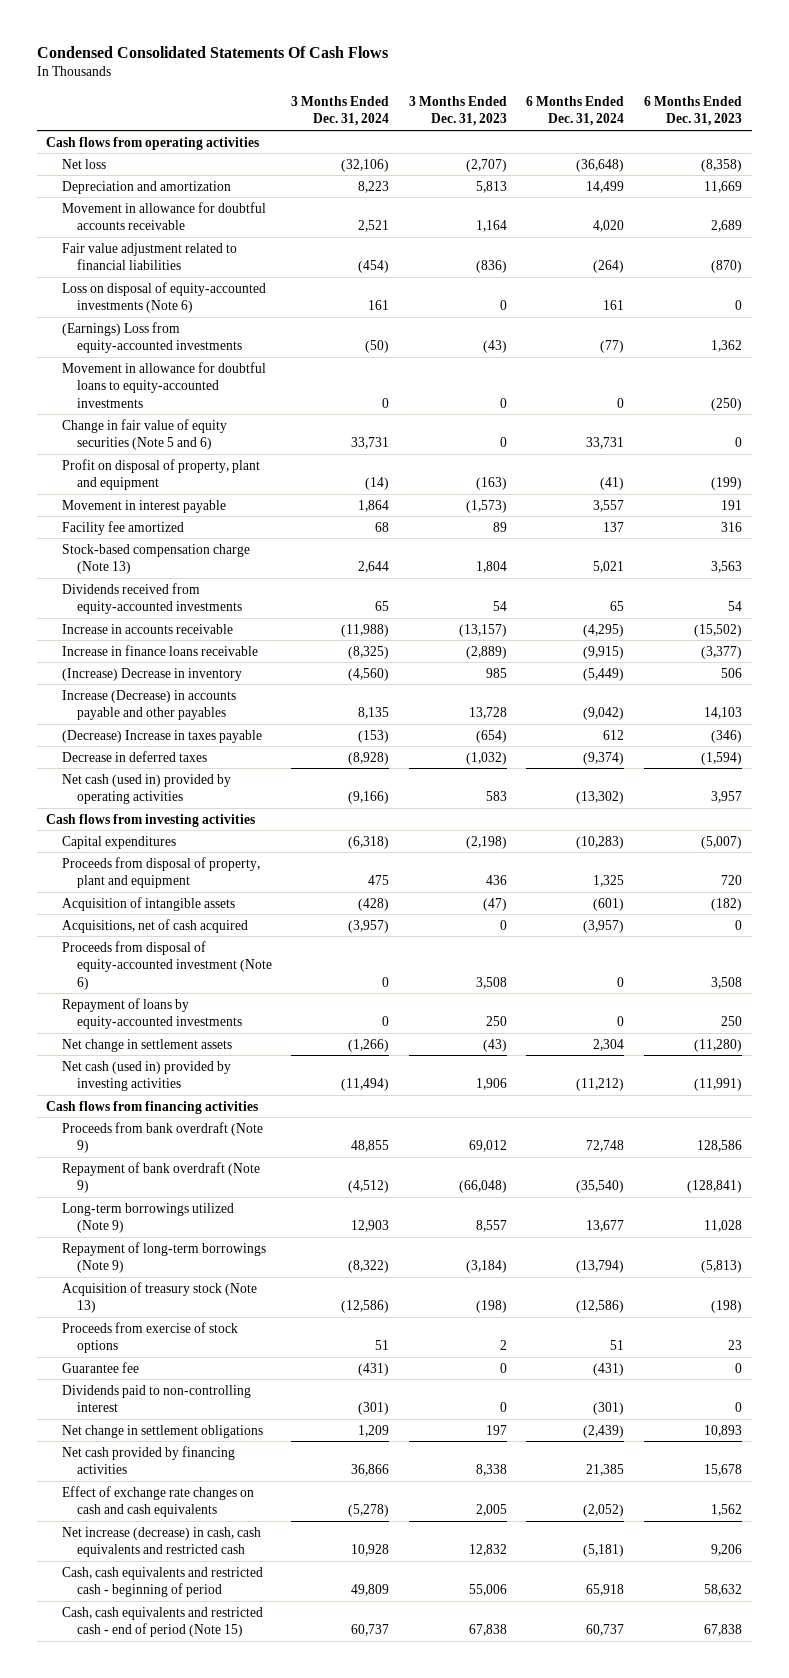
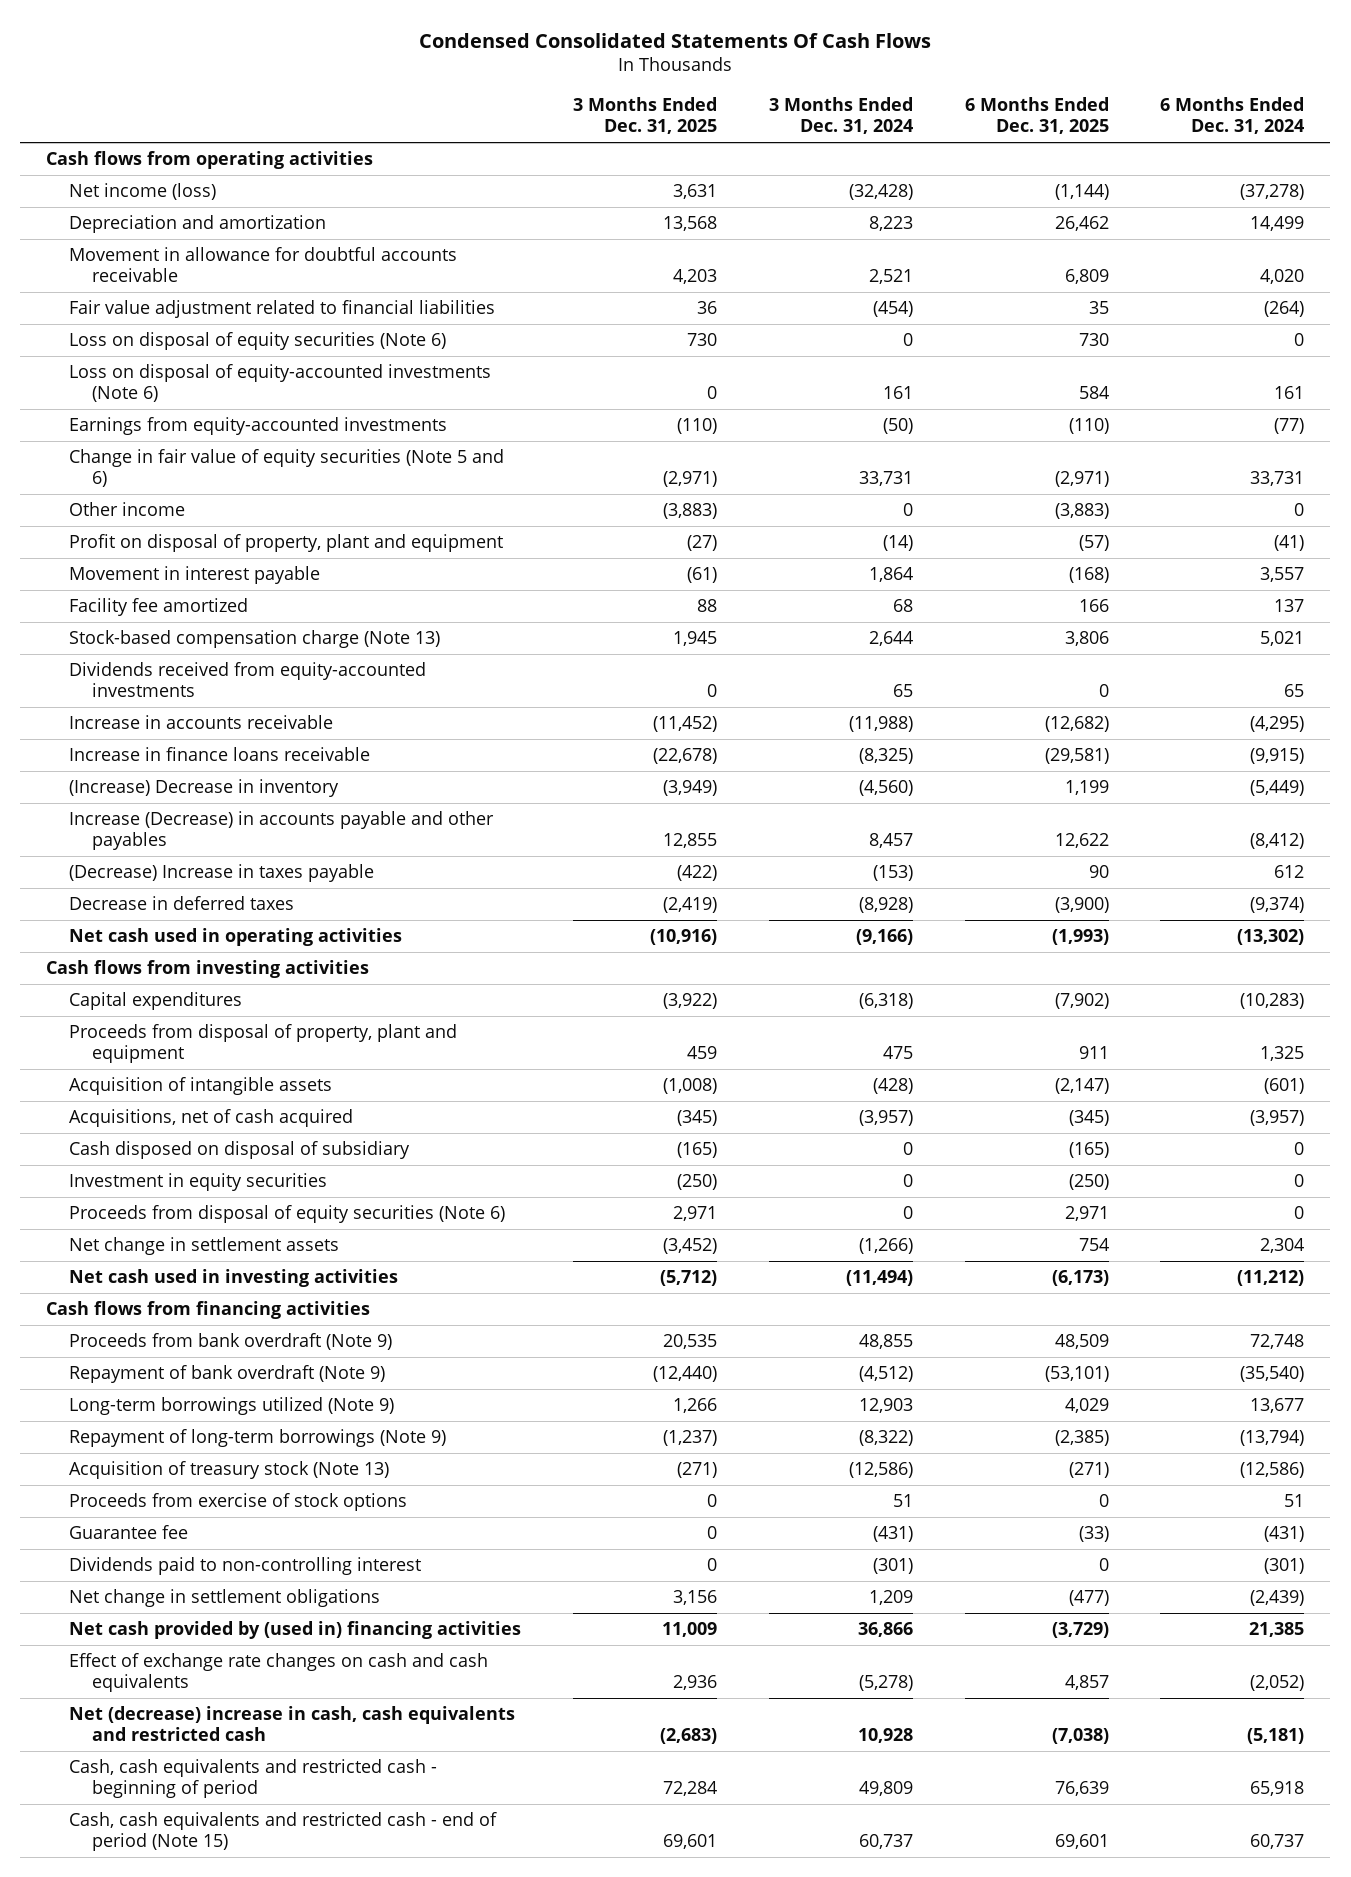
- | 3 Months Ended Dec. 31, 2024 | 3 Months Ended Dec. 31, 2023 | 6 Months Ended Dec. 31, 2024 | 6 Months Ended Dec. 31, 2023
+ | 3 Months Ended Dec. 31, 2025 | 3 Months Ended Dec. 31, 2024 | 6 Months Ended Dec. 31, 2025 | 6 Months Ended Dec. 31, 2024
- Net loss | (32,106) | (2,707) | (36,648) | (8,358)
+ Net income (loss) | 3,631 | (32,428) | (1,144) | (37,278)
+ Loss on disposal of equity securities (Note 6) | 730 | 0 | 730 | 0
- (Earnings) Loss from equity-accounted investments | (50) | (43) | (77) | 1,362
- Movement in allowance for doubtful loans to equity-accounted investments | 0 | 0 | 0 | (250)
+ Earnings from equity-accounted investments | (110) | (50) | (110) | (77)
+ Other income | (3,883) | 0 | (3,883) | 0
- Increase (Decrease) in accounts payable and other payables | 8,135 | 13,728 | (9,042) | 14,103
+ Increase (Decrease) in accounts payable and other payables | 12,855 | 8,457 | 12,622 | (8,412)
- Net cash (used in) provided by operating activities | (9,166) | 583 | (13,302) | 3,957
+ Net cash used in operating activities | (10,916) | (9,166) | (1,993) | (13,302)
- Proceeds from disposal of equity-accounted investment (Note 6) | 0 | 3,508 | 0 | 3,508
- Repayment of loans by equity-accounted investments | 0 | 250 | 0 | 250
+ Cash disposed on disposal of subsidiary | (165) | 0 | (165) | 0
+ Investment in equity securities | (250) | 0 | (250) | 0
+ Proceeds from disposal of equity securities (Note 6) | 2,971 | 0 | 2,971 | 0
- Net cash (used in) provided by investing activities | (11,494) | 1,906 | (11,212) | (11,991)
+ Net cash used in investing activities | (5,712) | (11,494) | (6,173) | (11,212)
- Net cash provided by financing activities | 36,866 | 8,338 | 21,385 | 15,678
+ Net cash provided by (used in) financing activities | 11,009 | 36,866 | (3,729) | 21,385
- Net increase (decrease) in cash, cash equivalents and restricted cash | 10,928 | 12,832 | (5,181) | 9,206
+ Net (decrease) increase in cash, cash equivalents and restricted cash | (2,683) | 10,928 | (7,038) | (5,181)

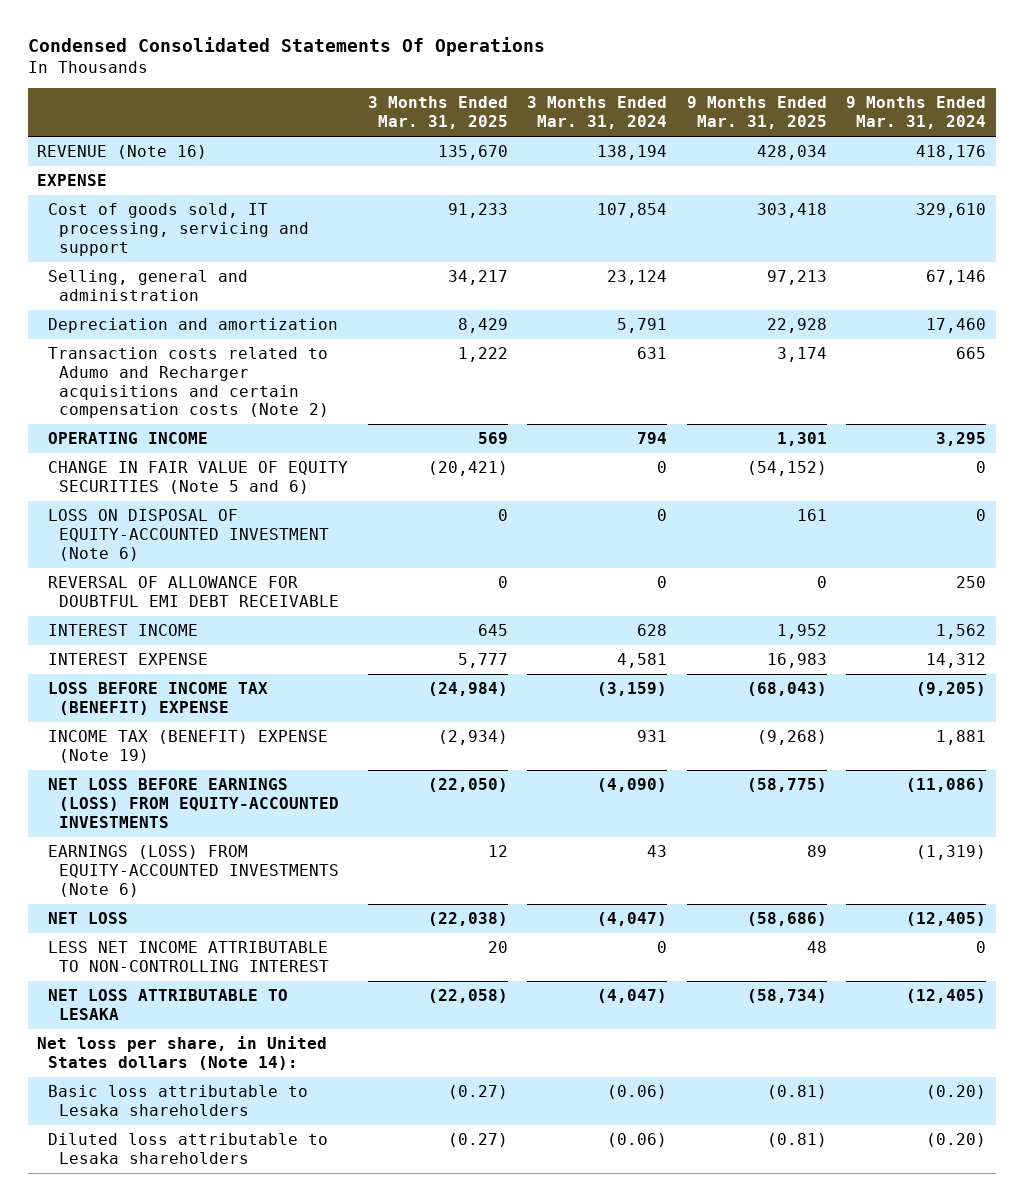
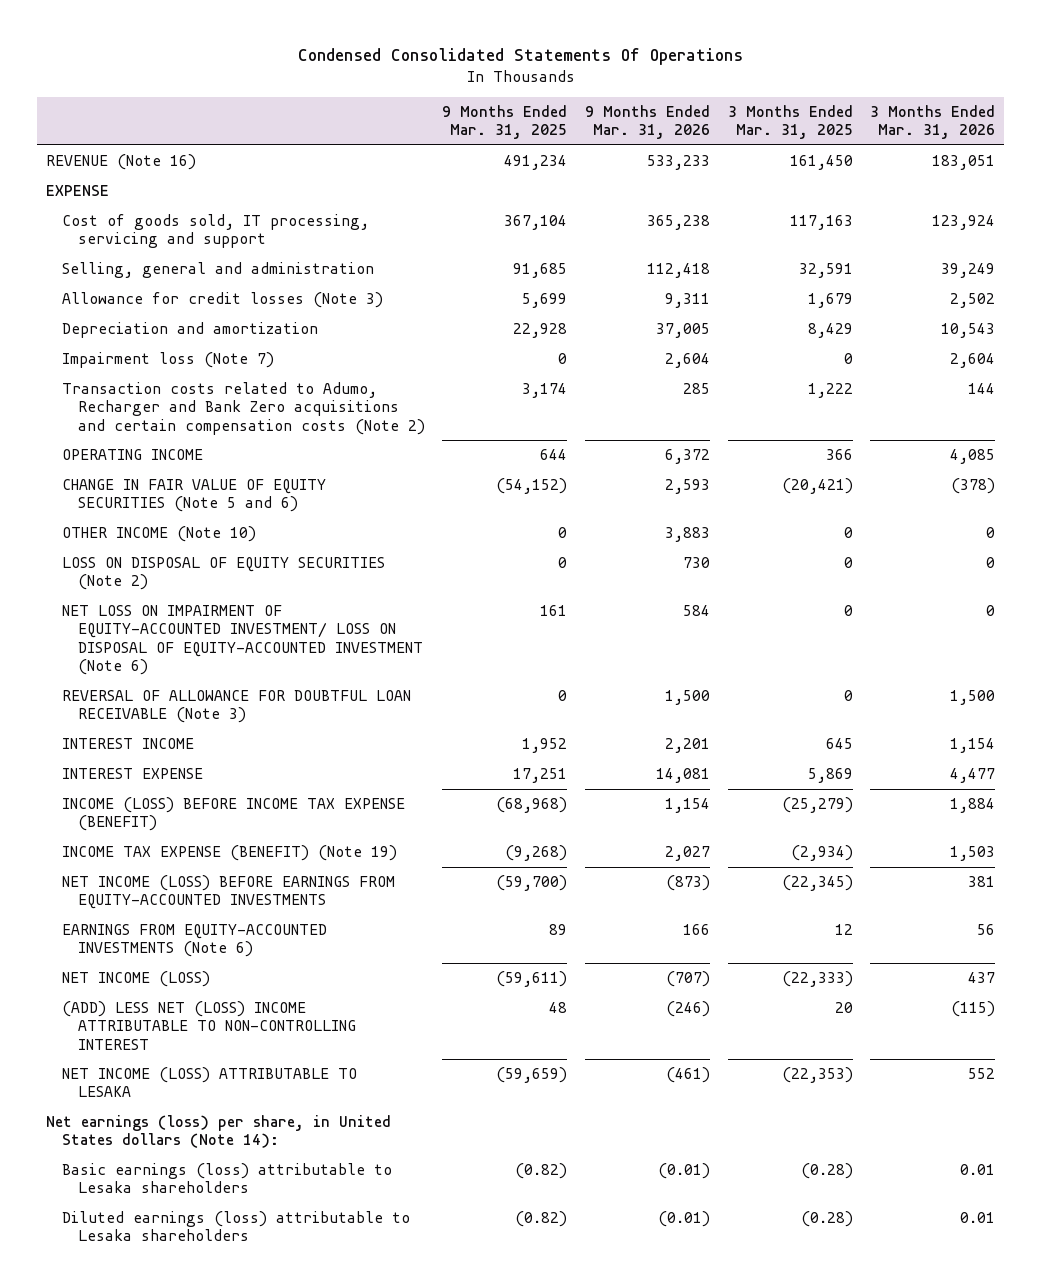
- | 3 Months Ended Mar. 31, 2025 | 3 Months Ended Mar. 31, 2024 | 9 Months Ended Mar. 31, 2025 | 9 Months Ended Mar. 31, 2024
+ | 9 Months Ended Mar. 31, 2025 | 9 Months Ended Mar. 31, 2026 | 3 Months Ended Mar. 31, 2025 | 3 Months Ended Mar. 31, 2026
- REVENUE (Note 16) | 135,670 | 138,194 | 428,034 | 418,176
+ REVENUE (Note 16) | 491,234 | 533,233 | 161,450 | 183,051
- Cost of goods sold, IT processing, servicing and support | 91,233 | 107,854 | 303,418 | 329,610
- Selling, general and administration | 34,217 | 23,124 | 97,213 | 67,146
+ Cost of goods sold, IT processing, servicing and support | 367,104 | 365,238 | 117,163 | 123,924
+ Selling, general and administration | 91,685 | 112,418 | 32,591 | 39,249
+ Allowance for credit losses (Note 3) | 5,699 | 9,311 | 1,679 | 2,502
- Transaction costs related to Adumo and Recharger acquisitions and certain compensation costs (Note 2) | 1,222 | 631 | 3,174 | 665
- OPERATING INCOME | 569 | 794 | 1,301 | 3,295
+ Impairment loss (Note 7) | 0 | 2,604 | 0 | 2,604
+ Transaction costs related to Adumo, Recharger and Bank Zero acquisitions and certain compensation costs (Note 2) | 3,174 | 285 | 1,222 | 144
+ OPERATING INCOME | 644 | 6,372 | 366 | 4,085
- LOSS ON DISPOSAL OF EQUITY-ACCOUNTED INVESTMENT (Note 6) | 0 | 0 | 161 | 0
- REVERSAL OF ALLOWANCE FOR DOUBTFUL EMI DEBT RECEIVABLE | 0 | 0 | 0 | 250
+ OTHER INCOME (Note 10) | 0 | 3,883 | 0 | 0
+ LOSS ON DISPOSAL OF EQUITY SECURITIES (Note 2) | 0 | 730 | 0 | 0
+ NET LOSS ON IMPAIRMENT OF EQUITY-ACCOUNTED INVESTMENT/ LOSS ON DISPOSAL OF EQUITY-ACCOUNTED INVESTMENT (Note 6) | 161 | 584 | 0 | 0
+ REVERSAL OF ALLOWANCE FOR DOUBTFUL LOAN RECEIVABLE (Note 3) | 0 | 1,500 | 0 | 1,500
- INTEREST EXPENSE | 5,777 | 4,581 | 16,983 | 14,312
- LOSS BEFORE INCOME TAX (BENEFIT) EXPENSE | (24,984) | (3,159) | (68,043) | (9,205)
- INCOME TAX (BENEFIT) EXPENSE (Note 19) | (2,934) | 931 | (9,268) | 1,881
- NET LOSS BEFORE EARNINGS (LOSS) FROM EQUITY-ACCOUNTED INVESTMENTS | (22,050) | (4,090) | (58,775) | (11,086)
- EARNINGS (LOSS) FROM EQUITY-ACCOUNTED INVESTMENTS (Note 6) | 12 | 43 | 89 | (1,319)
- NET LOSS | (22,038) | (4,047) | (58,686) | (12,405)
- LESS NET INCOME ATTRIBUTABLE TO NON-CONTROLLING INTEREST | 20 | 0 | 48 | 0
- NET LOSS ATTRIBUTABLE TO LESAKA | (22,058) | (4,047) | (58,734) | (12,405)
- Net loss per share, in United States dollars (Note 14):
- Basic loss attributable to Lesaka shareholders | (0.27) | (0.06) | (0.81) | (0.20)
- Diluted loss attributable to Lesaka shareholders | (0.27) | (0.06) | (0.81) | (0.20)
+ INTEREST EXPENSE | 17,251 | 14,081 | 5,869 | 4,477
+ INCOME (LOSS) BEFORE INCOME TAX EXPENSE (BENEFIT) | (68,968) | 1,154 | (25,279) | 1,884
+ INCOME TAX EXPENSE (BENEFIT) (Note 19) | (9,268) | 2,027 | (2,934) | 1,503
+ NET INCOME (LOSS) BEFORE EARNINGS FROM EQUITY-ACCOUNTED INVESTMENTS | (59,700) | (873) | (22,345) | 381
+ EARNINGS FROM EQUITY-ACCOUNTED INVESTMENTS (Note 6) | 89 | 166 | 12 | 56
+ NET INCOME (LOSS) | (59,611) | (707) | (22,333) | 437
+ (ADD) LESS NET (LOSS) INCOME ATTRIBUTABLE TO NON-CONTROLLING INTEREST | 48 | (246) | 20 | (115)
+ NET INCOME (LOSS) ATTRIBUTABLE TO LESAKA | (59,659) | (461) | (22,353) | 552
+ Net earnings (loss) per share, in United States dollars (Note 14):
+ Basic earnings (loss) attributable to Lesaka shareholders | (0.82) | (0.01) | (0.28) | 0.01
+ Diluted earnings (loss) attributable to Lesaka shareholders | (0.82) | (0.01) | (0.28) | 0.01

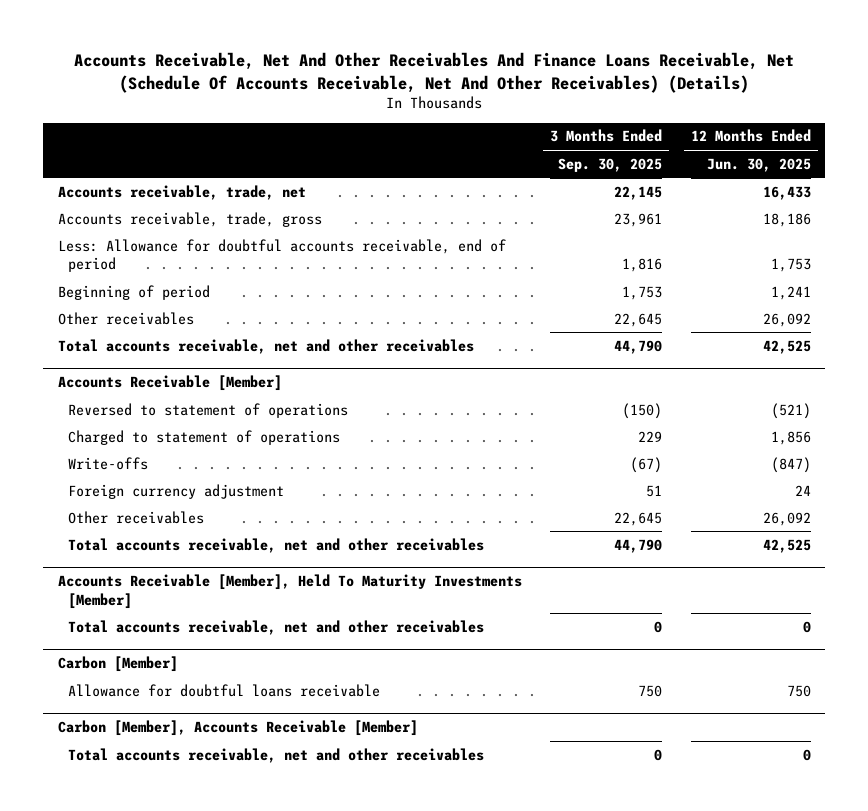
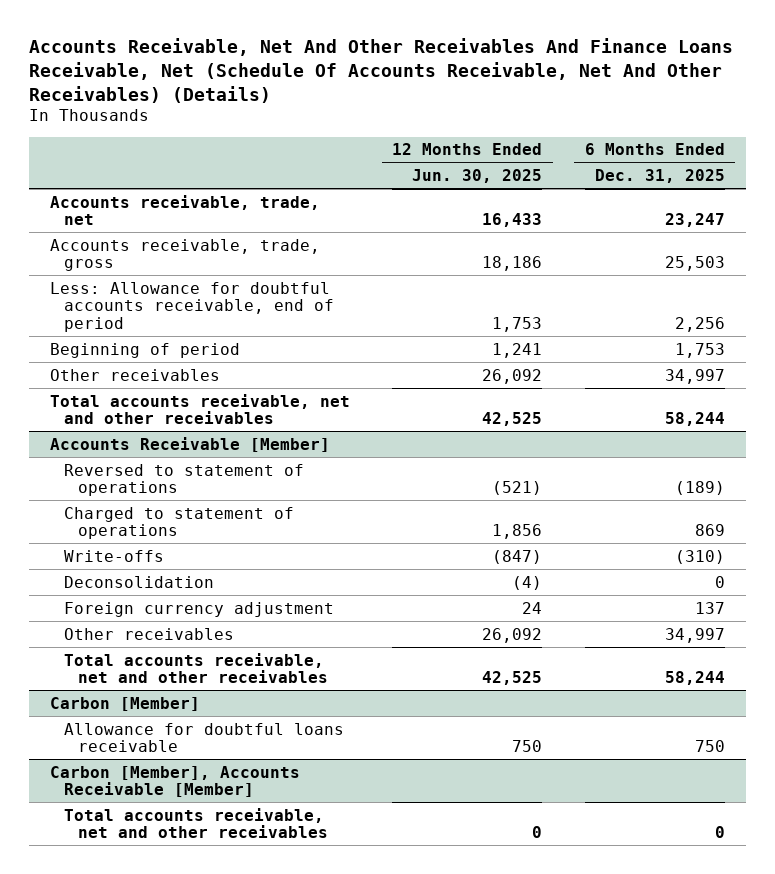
- | 3 Months Ended Sep. 30, 2025 | 12 Months Ended Jun. 30, 2025
+ | 12 Months Ended Jun. 30, 2025 | 6 Months Ended Dec. 31, 2025
@ Accounts Receivable [Member]
+ Deconsolidation | (4) | 0
- Accounts Receivable [Member], Held To Maturity Investments [Member]
- Total accounts receivable, net and other receivables | 0 | 0

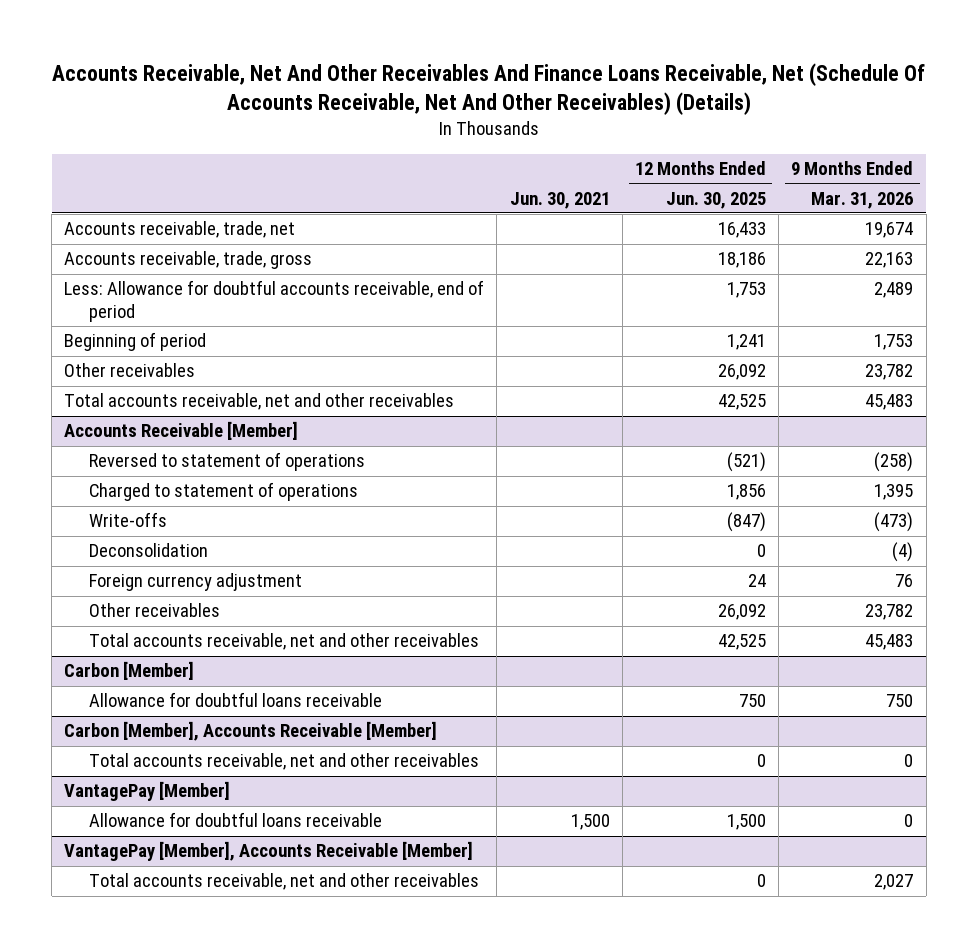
- | 12 Months Ended Jun. 30, 2025 | 6 Months Ended Dec. 31, 2025
+ | Jun. 30, 2021 | 12 Months Ended Jun. 30, 2025 | 9 Months Ended Mar. 31, 2026
@ Accounts Receivable [Member]
- Deconsolidation | (4) | 0
+ Deconsolidation | | 0 | (4)
+ VantagePay [Member]
+ Allowance for doubtful loans receivable | 1,500 | 1,500 | 0
+ VantagePay [Member], Accounts Receivable [Member]
+ Total accounts receivable, net and other receivables | | 0 | 2,027

